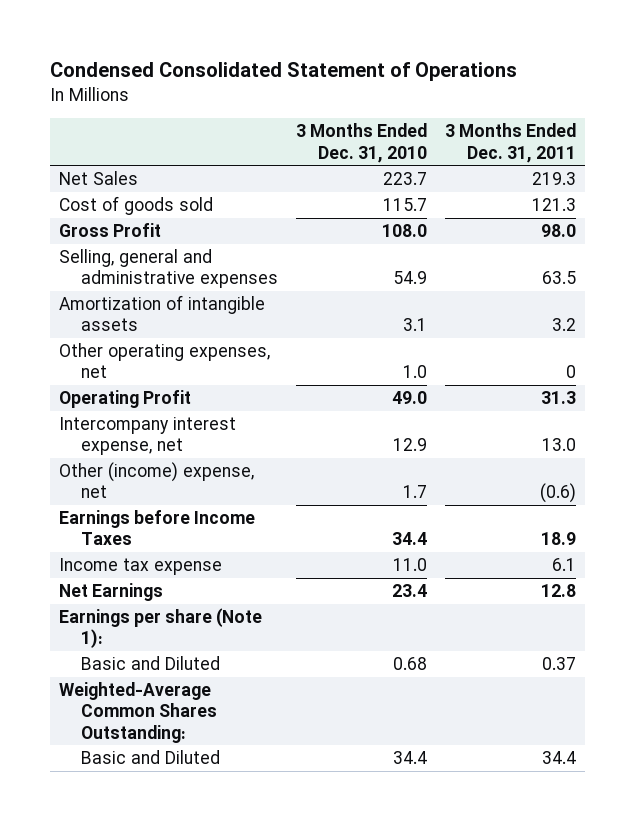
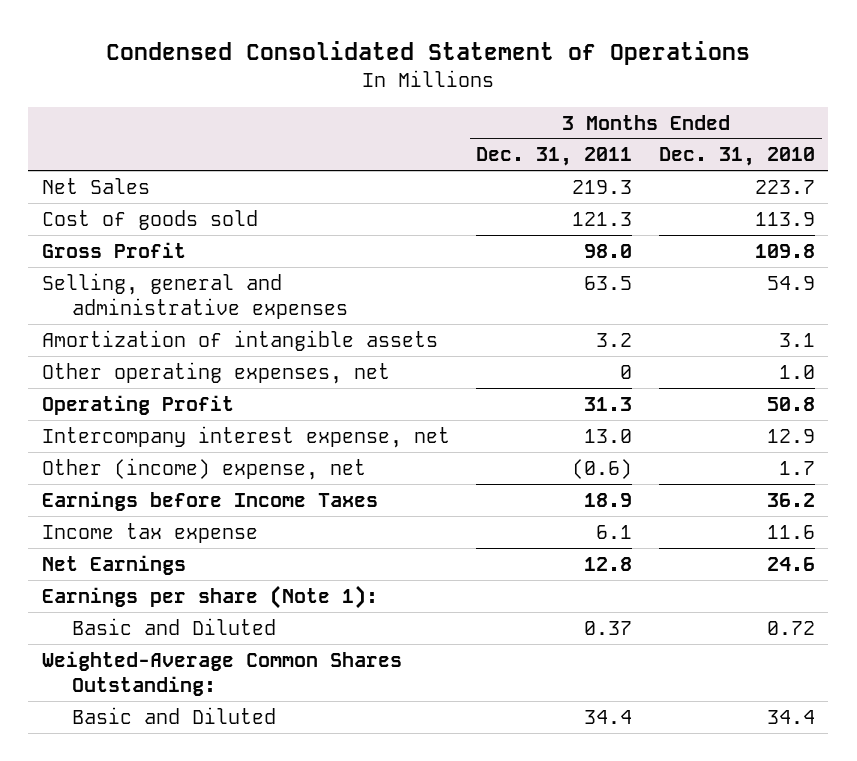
- | 3 Months Ended Dec. 31, 2010 | 3 Months Ended Dec. 31, 2011
+ | 3 Months Ended Dec. 31, 2011 | 3 Months Ended Dec. 31, 2010
- Cost of goods sold | 115.7 | 121.3
- Gross Profit | 108.0 | 98.0
+ Cost of goods sold | 121.3 | 113.9
+ Gross Profit | 98.0 | 109.8
- Operating Profit | 49.0 | 31.3
+ Operating Profit | 31.3 | 50.8
- Earnings before Income Taxes | 34.4 | 18.9
- Income tax expense | 11.0 | 6.1
- Net Earnings | 23.4 | 12.8
+ Earnings before Income Taxes | 18.9 | 36.2
+ Income tax expense | 6.1 | 11.6
+ Net Earnings | 12.8 | 24.6
- Basic and Diluted | 0.68 | 0.37
+ Basic and Diluted | 0.37 | 0.72

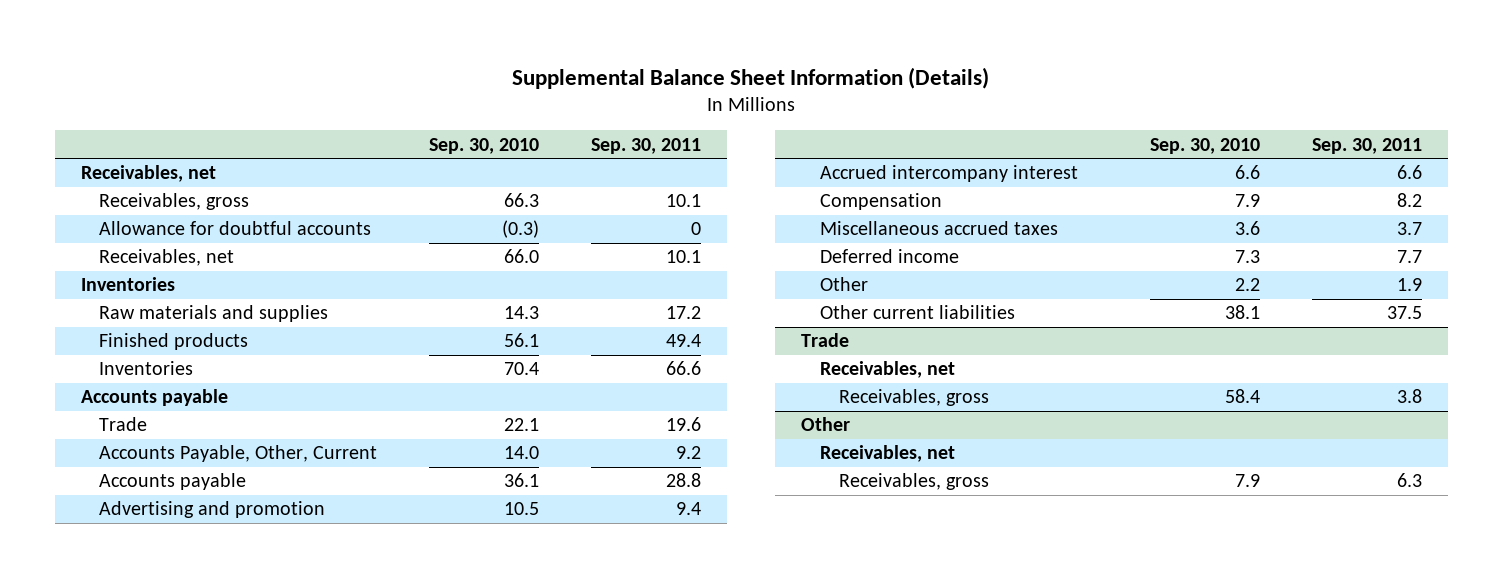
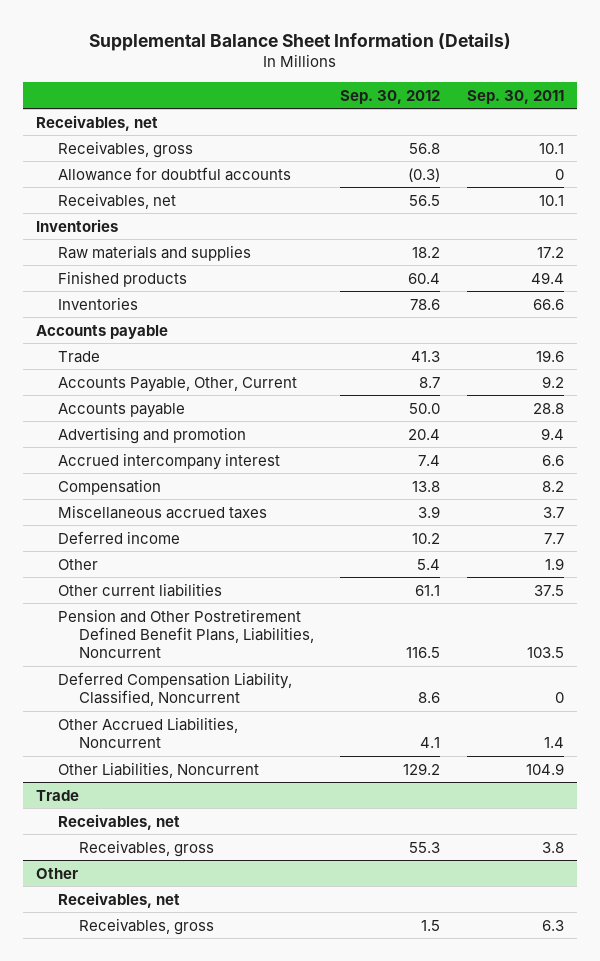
- | Sep. 30, 2010 | Sep. 30, 2011
+ | Sep. 30, 2012 | Sep. 30, 2011
+ Pension and Other Postretirement Defined Benefit Plans, Liabilities, Noncurrent | 116.5 | 103.5
+ Deferred Compensation Liability, Classified, Noncurrent | 8.6 | 0
+ Other Accrued Liabilities, Noncurrent | 4.1 | 1.4
+ Other Liabilities, Noncurrent | 129.2 | 104.9

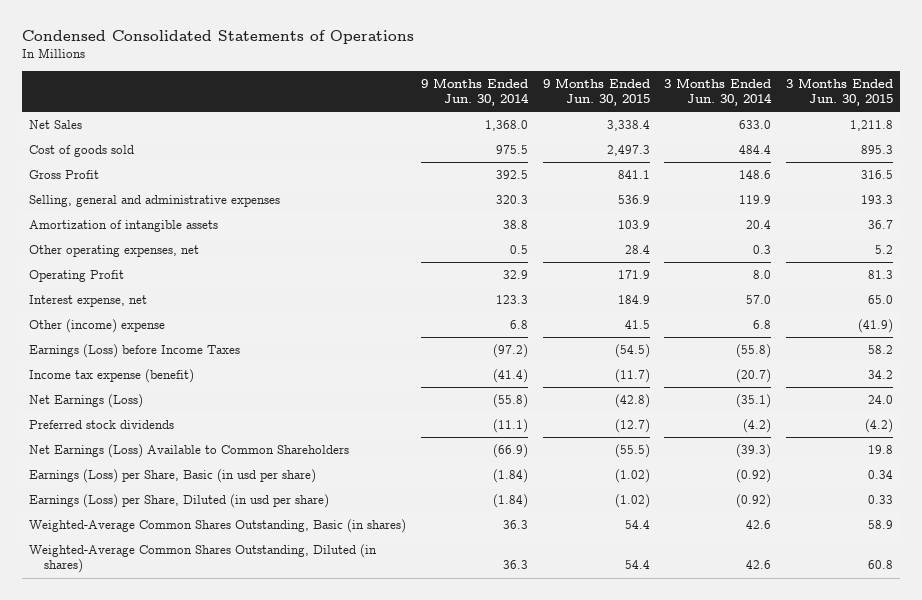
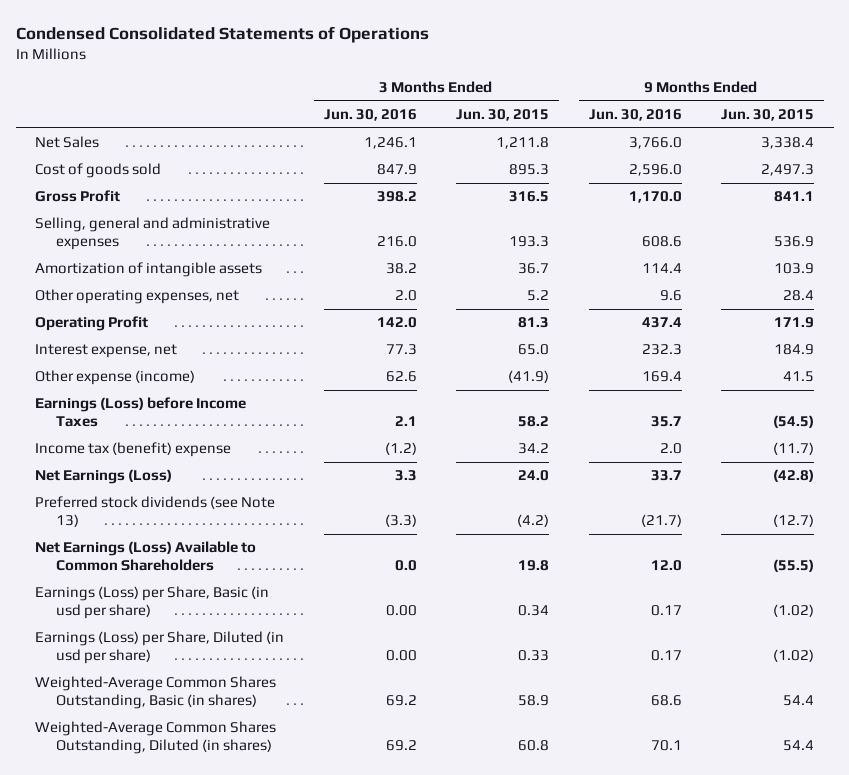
- | 9 Months Ended Jun. 30, 2014 | 9 Months Ended Jun. 30, 2015 | 3 Months Ended Jun. 30, 2014 | 3 Months Ended Jun. 30, 2015
+ | 3 Months Ended Jun. 30, 2016 | 3 Months Ended Jun. 30, 2015 | 9 Months Ended Jun. 30, 2016 | 9 Months Ended Jun. 30, 2015
- Other (income) expense | 6.8 | 41.5 | 6.8 | (41.9)
+ Other expense (income) | 62.6 | (41.9) | 169.4 | 41.5
- Income tax expense (benefit) | (41.4) | (11.7) | (20.7) | 34.2
+ Income tax (benefit) expense | (1.2) | 34.2 | 2.0 | (11.7)
- Preferred stock dividends | (11.1) | (12.7) | (4.2) | (4.2)
+ Preferred stock dividends (see Note 13) | (3.3) | (4.2) | (21.7) | (12.7)

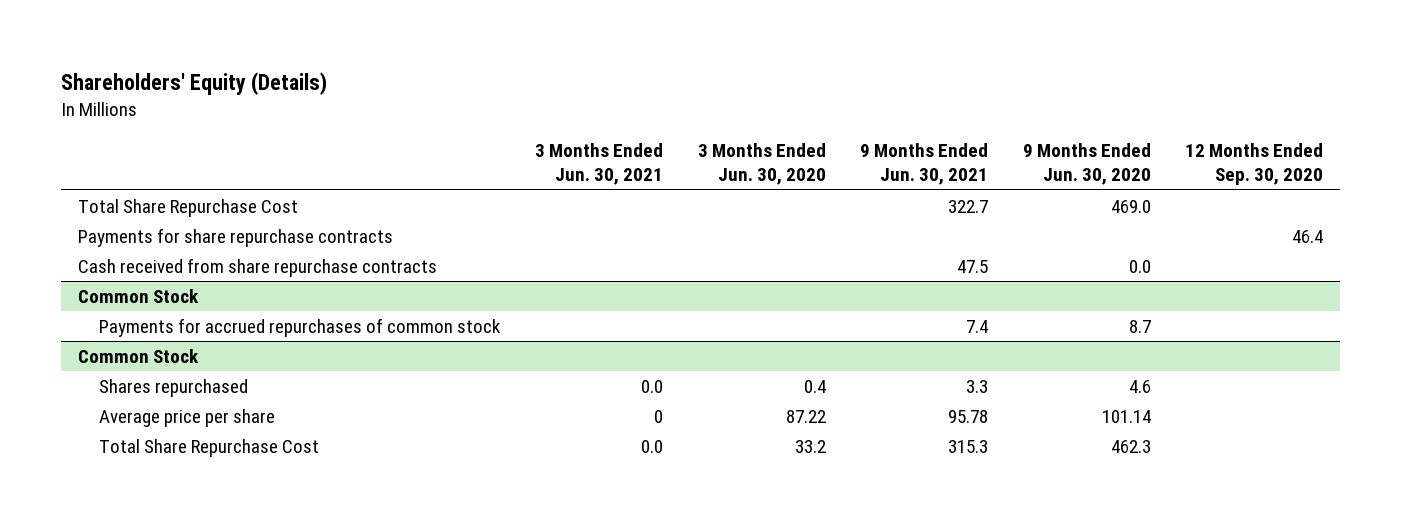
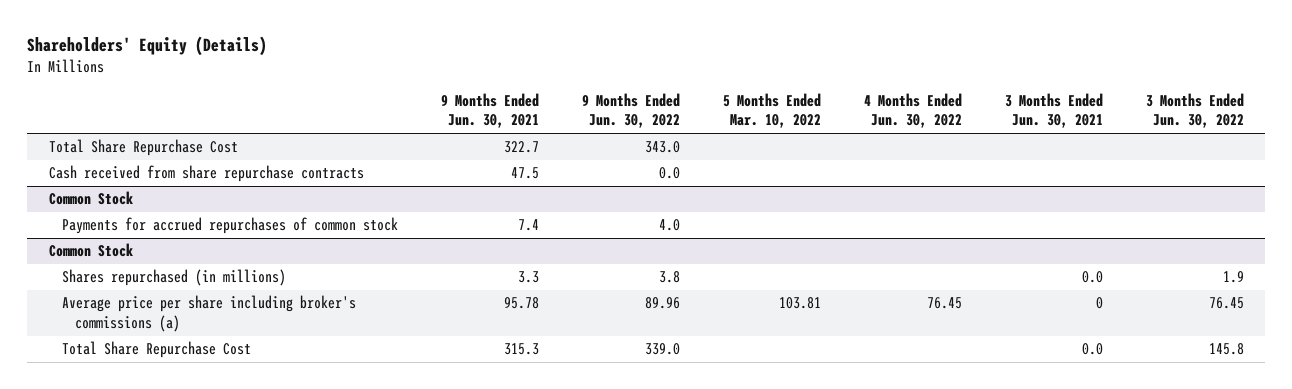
- | 3 Months Ended Jun. 30, 2021 | 3 Months Ended Jun. 30, 2020 | 9 Months Ended Jun. 30, 2021 | 9 Months Ended Jun. 30, 2020 | 12 Months Ended Sep. 30, 2020
+ | 9 Months Ended Jun. 30, 2021 | 9 Months Ended Jun. 30, 2022 | 5 Months Ended Mar. 10, 2022 | 4 Months Ended Jun. 30, 2022 | 3 Months Ended Jun. 30, 2021 | 3 Months Ended Jun. 30, 2022
- Payments for share repurchase contracts | | | | | 46.4
@ Common Stock
- Shares repurchased | 0.0 | 0.4 | 3.3 | 4.6 |
- Average price per share | 0 | 87.22 | 95.78 | 101.14 |
+ Shares repurchased (in millions) | 3.3 | 3.8 | | | 0.0 | 1.9
+ Average price per share including broker's commissions (a) | 95.78 | 89.96 | 103.81 | 76.45 | 0 | 76.45

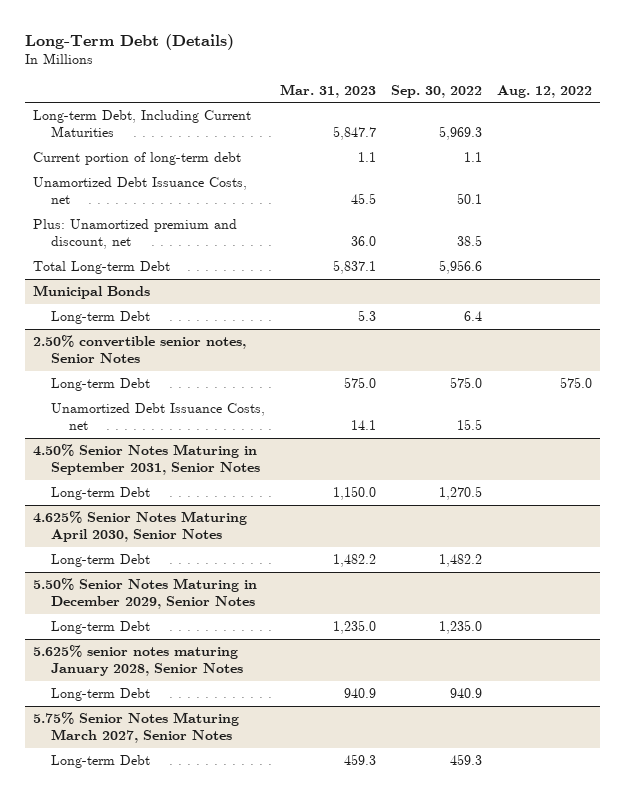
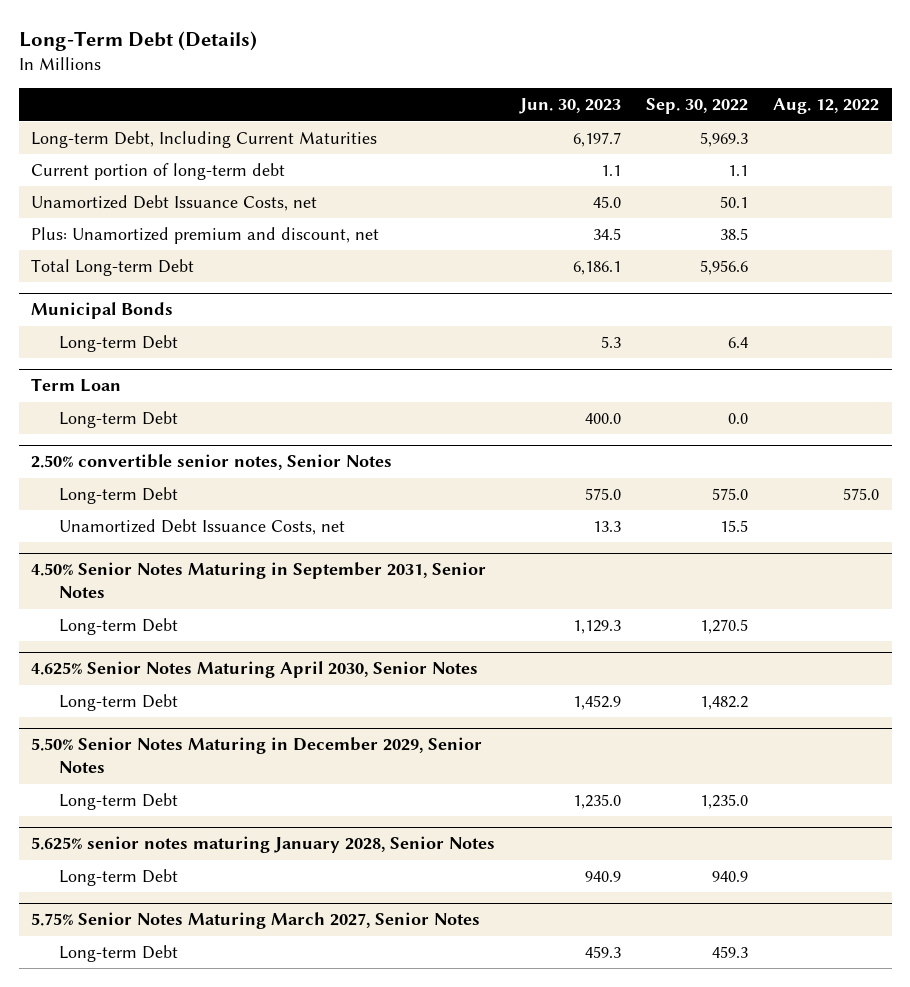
- | Mar. 31, 2023 | Sep. 30, 2022 | Aug. 12, 2022
+ | Jun. 30, 2023 | Sep. 30, 2022 | Aug. 12, 2022
+ Term Loan
+ Long-term Debt | 400.0 | 0.0 |

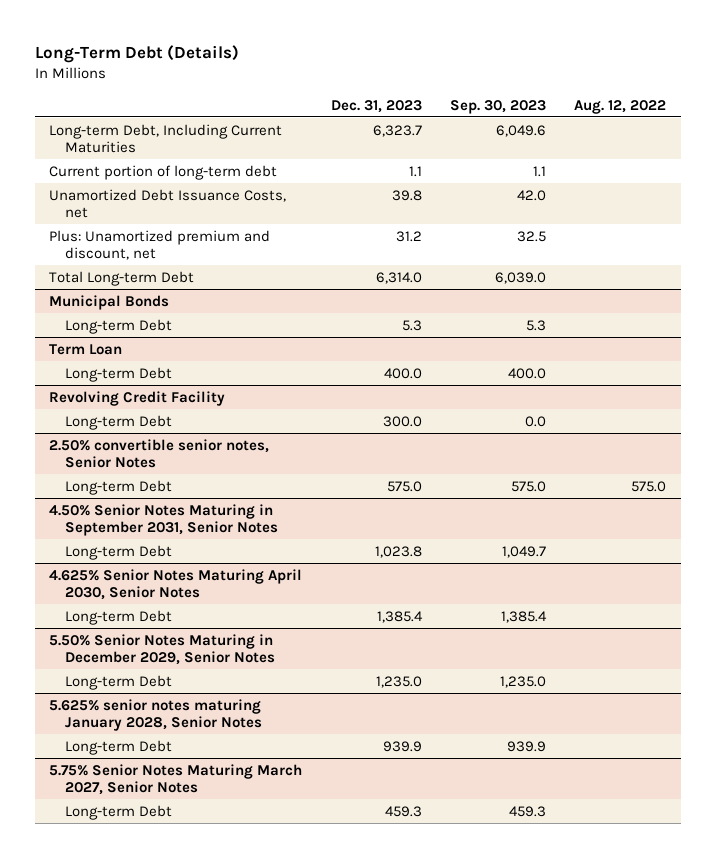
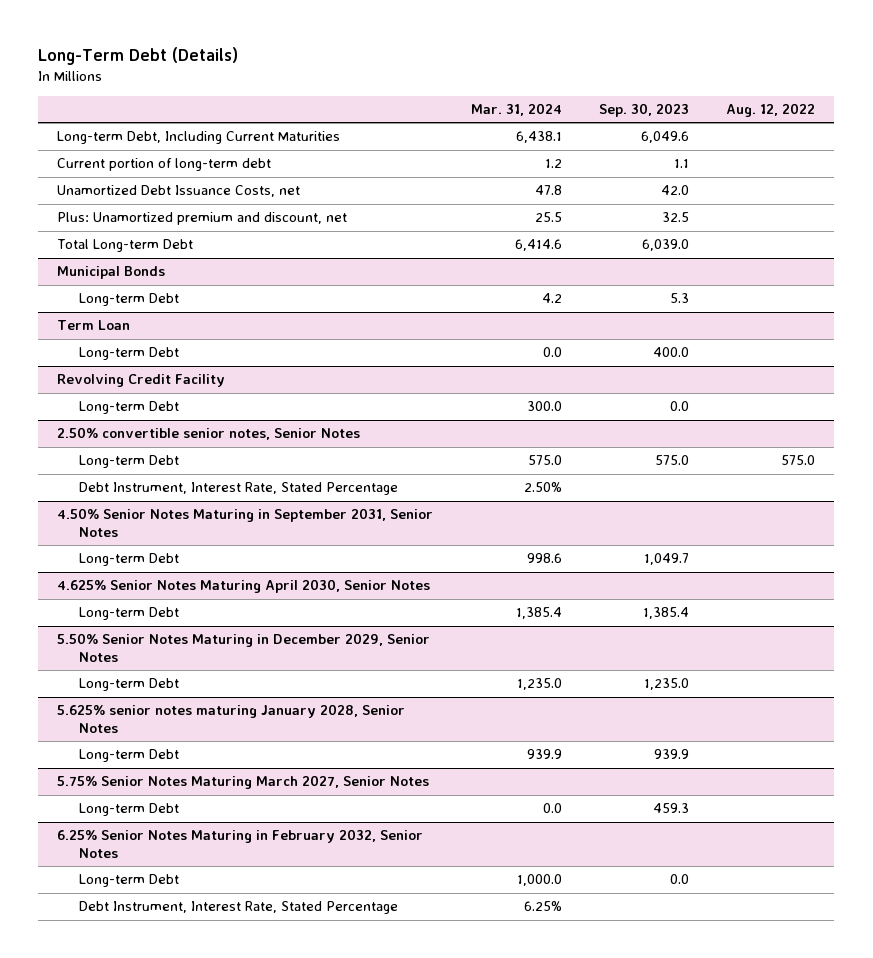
- | Dec. 31, 2023 | Sep. 30, 2023 | Aug. 12, 2022
+ | Mar. 31, 2024 | Sep. 30, 2023 | Aug. 12, 2022
@ 2.50% convertible senior notes, Senior Notes
+ Debt Instrument, Interest Rate, Stated Percentage | 2.50% | |
+ 6.25% Senior Notes Maturing in February 2032, Senior Notes
+ Long-term Debt | 1,000.0 | 0.0 |
+ Debt Instrument, Interest Rate, Stated Percentage | 6.25% | |

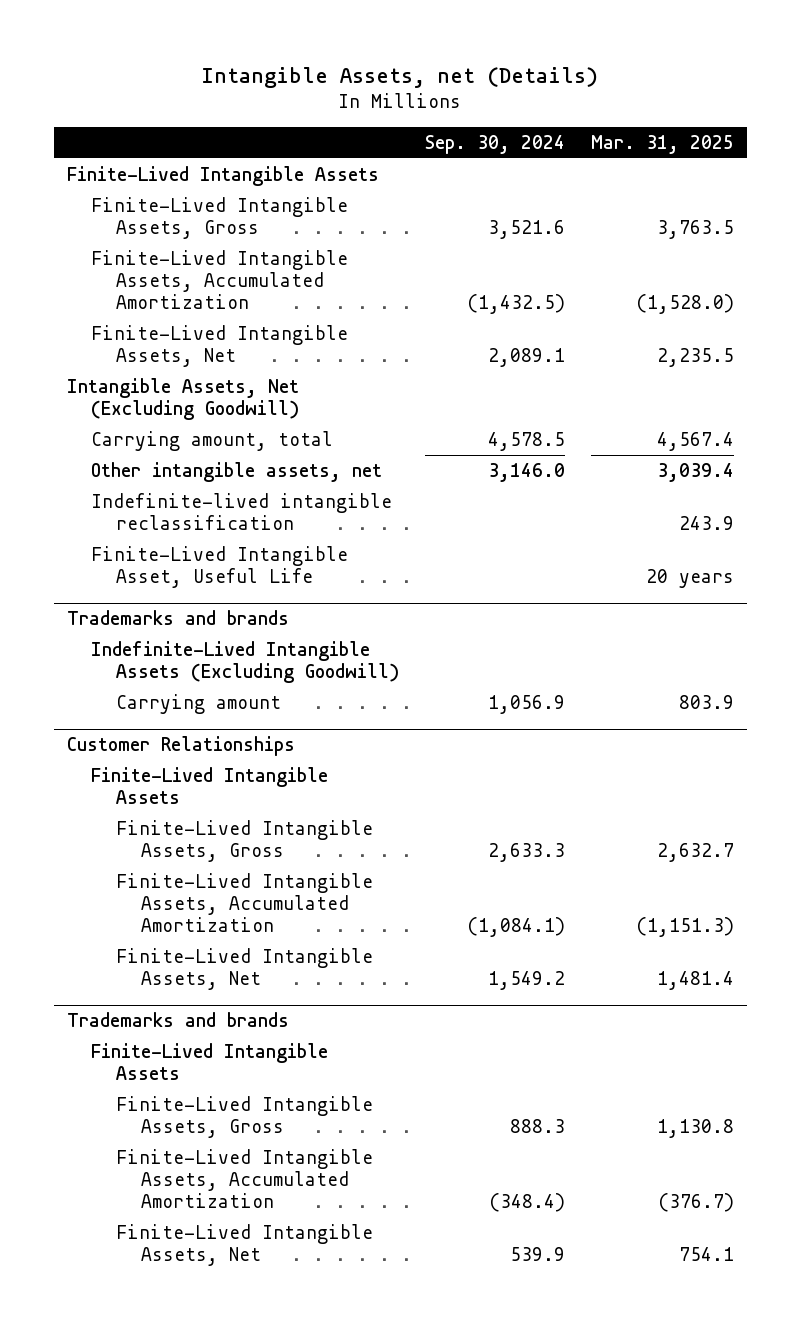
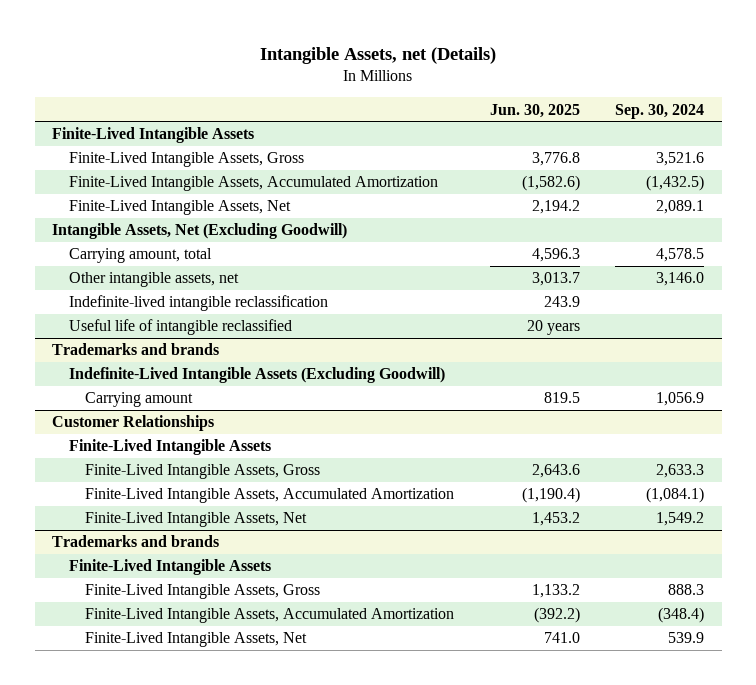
- | Sep. 30, 2024 | Mar. 31, 2025
+ | Jun. 30, 2025 | Sep. 30, 2024
- Finite-Lived Intangible Asset, Useful Life | | 20 years
+ Useful life of intangible reclassified | 20 years |

